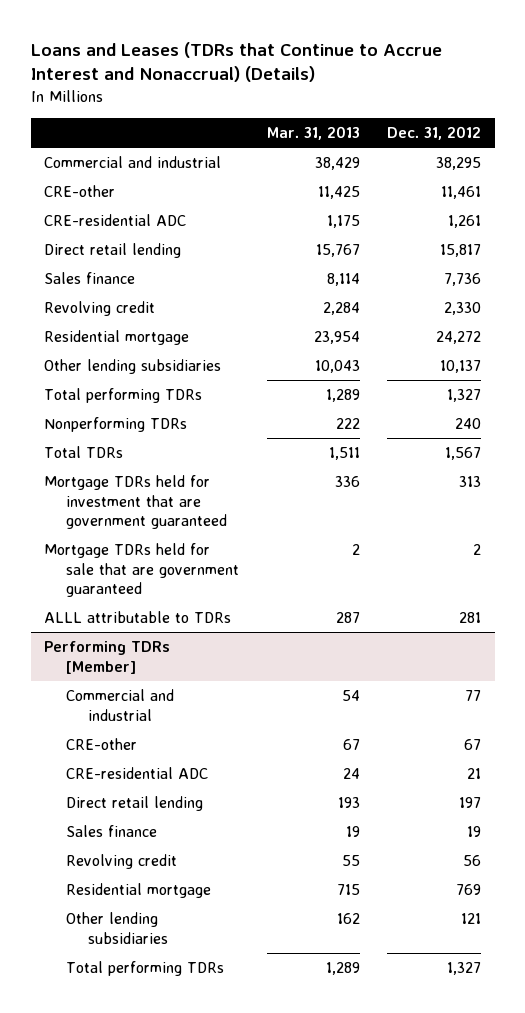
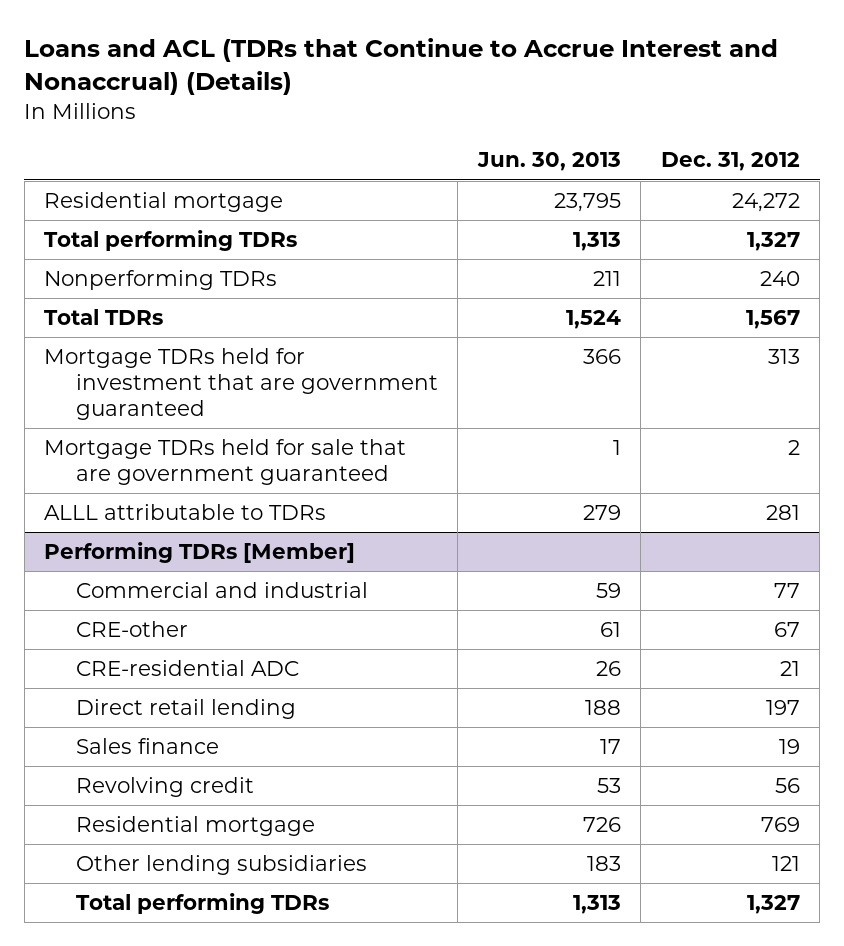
- Loans and Leases (TDRs that Continue to Accrue Interest and Nonaccrual) (Details)
+ Loans and ACL (TDRs that Continue to Accrue Interest and Nonaccrual) (Details)
- | Mar. 31, 2013 | Dec. 31, 2012
+ | Jun. 30, 2013 | Dec. 31, 2012
- Commercial and industrial | 38,429 | 38,295
- CRE-other | 11,425 | 11,461
- CRE-residential ADC | 1,175 | 1,261
- Direct retail lending | 15,767 | 15,817
- Sales finance | 8,114 | 7,736
- Revolving credit | 2,284 | 2,330
- Other lending subsidiaries | 10,043 | 10,137

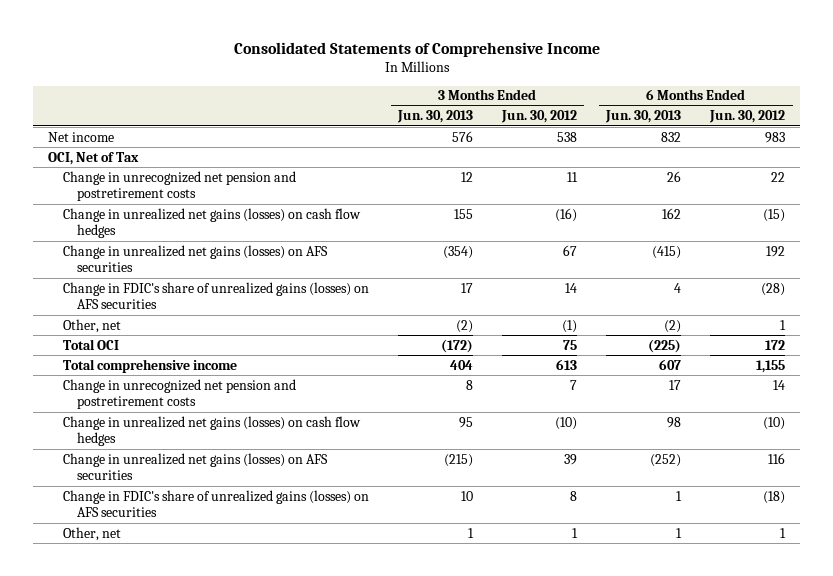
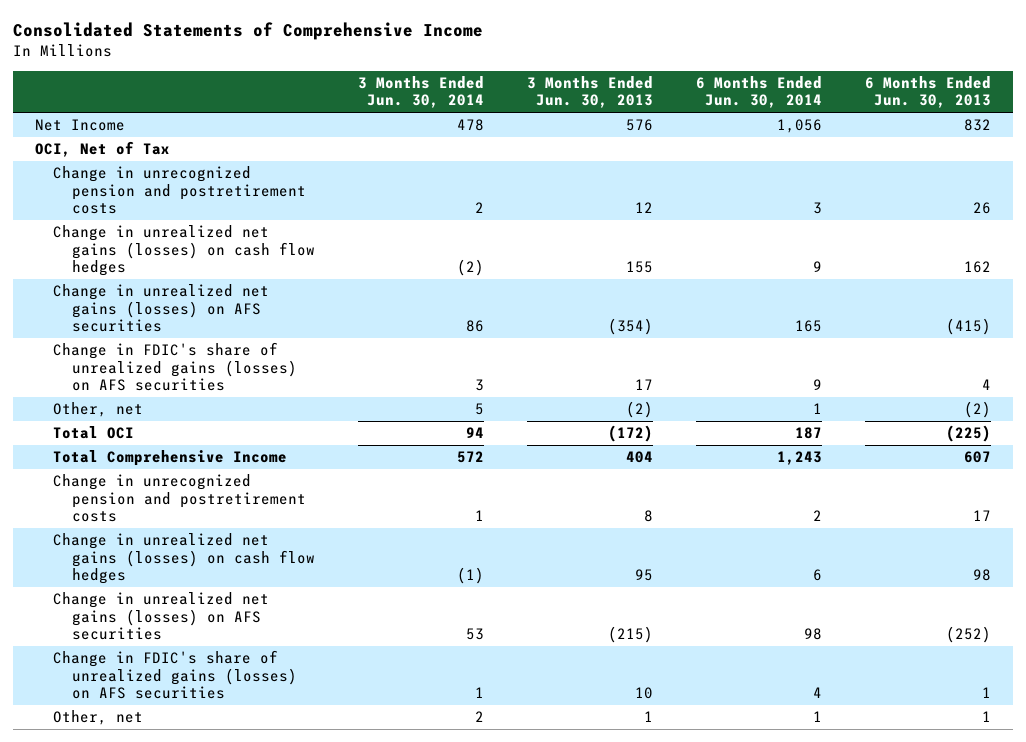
- | 3 Months Ended Jun. 30, 2013 | 3 Months Ended Jun. 30, 2012 | 6 Months Ended Jun. 30, 2013 | 6 Months Ended Jun. 30, 2012
+ | 3 Months Ended Jun. 30, 2014 | 3 Months Ended Jun. 30, 2013 | 6 Months Ended Jun. 30, 2014 | 6 Months Ended Jun. 30, 2013
- Net income | 576 | 538 | 832 | 983
+ Net Income | 478 | 576 | 1,056 | 832
- Change in unrecognized net pension and postretirement costs | 12 | 11 | 26 | 22
+ Change in unrecognized pension and postretirement costs | 2 | 12 | 3 | 26
- Total comprehensive income | 404 | 613 | 607 | 1,155
- Change in unrecognized net pension and postretirement costs | 8 | 7 | 17 | 14
+ Total Comprehensive Income | 572 | 404 | 1,243 | 607
+ Change in unrecognized pension and postretirement costs | 1 | 8 | 2 | 17

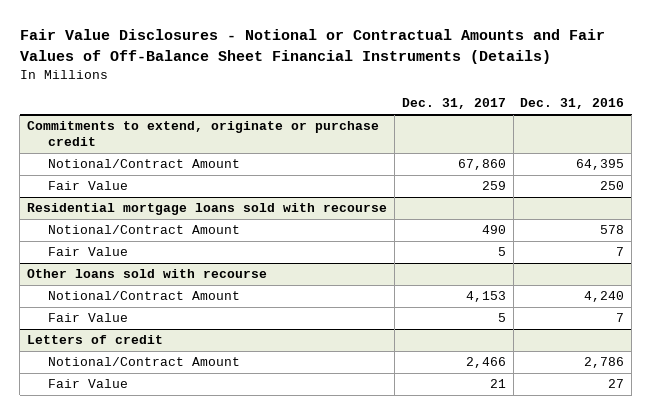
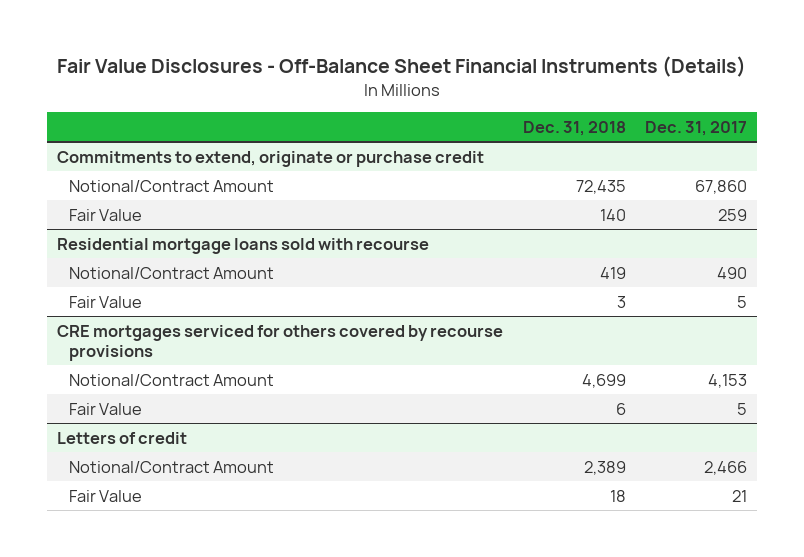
- Fair Value Disclosures - Notional or Contractual Amounts and Fair Values of Off-Balance Sheet Financial Instruments (Details)
+ Fair Value Disclosures - Off-Balance Sheet Financial Instruments (Details)
- | Dec. 31, 2017 | Dec. 31, 2016
+ | Dec. 31, 2018 | Dec. 31, 2017
- Other loans sold with recourse
+ CRE mortgages serviced for others covered by recourse provisions

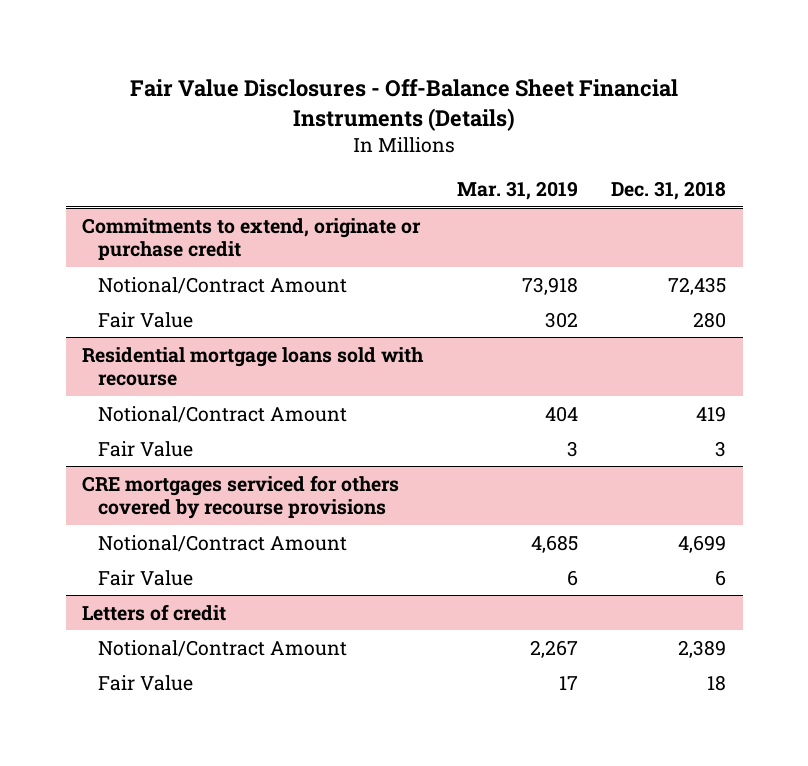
- | Dec. 31, 2018 | Dec. 31, 2017
+ | Mar. 31, 2019 | Dec. 31, 2018
@ Commitments to extend, originate or purchase credit
- Fair Value | 140 | 259
+ Fair Value | 302 | 280

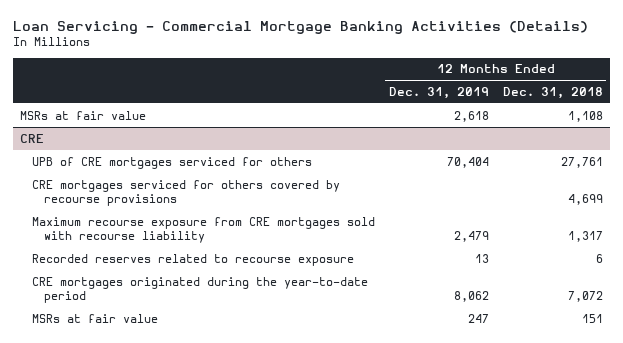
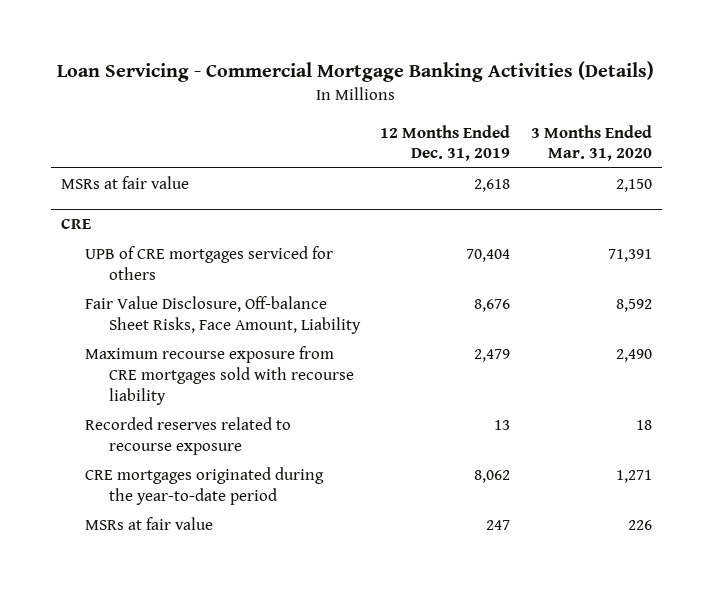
- | 12 Months Ended Dec. 31, 2019 | 12 Months Ended Dec. 31, 2018
+ | 12 Months Ended Dec. 31, 2019 | 3 Months Ended Mar. 31, 2020
@ CRE
- CRE mortgages serviced for others covered by recourse provisions | | 4,699
+ Fair Value Disclosure, Off-balance Sheet Risks, Face Amount, Liability | 8,676 | 8,592

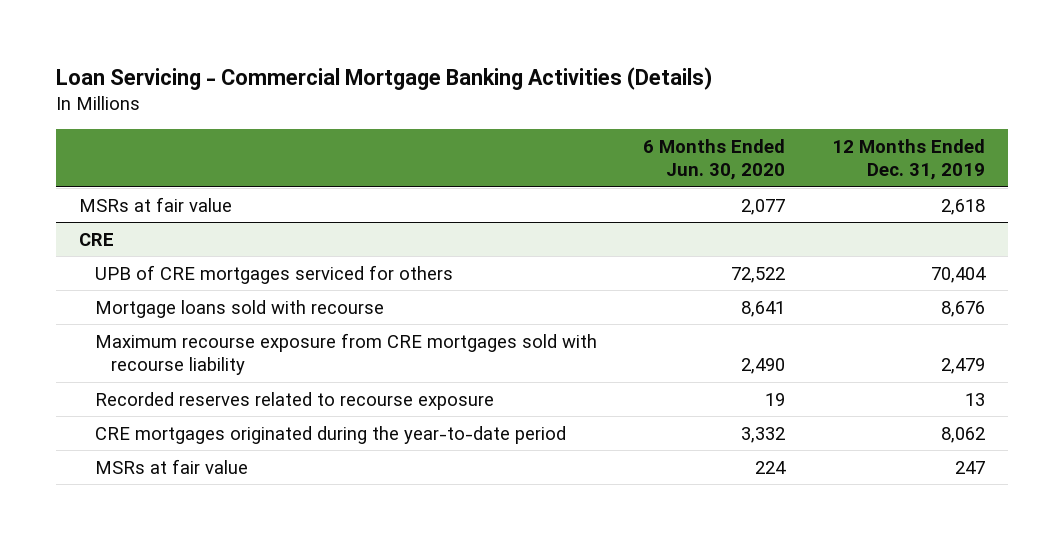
- | 12 Months Ended Dec. 31, 2019 | 3 Months Ended Mar. 31, 2020
+ | 6 Months Ended Jun. 30, 2020 | 12 Months Ended Dec. 31, 2019
@ CRE
- Fair Value Disclosure, Off-balance Sheet Risks, Face Amount, Liability | 8,676 | 8,592
+ Mortgage loans sold with recourse | 8,641 | 8,676

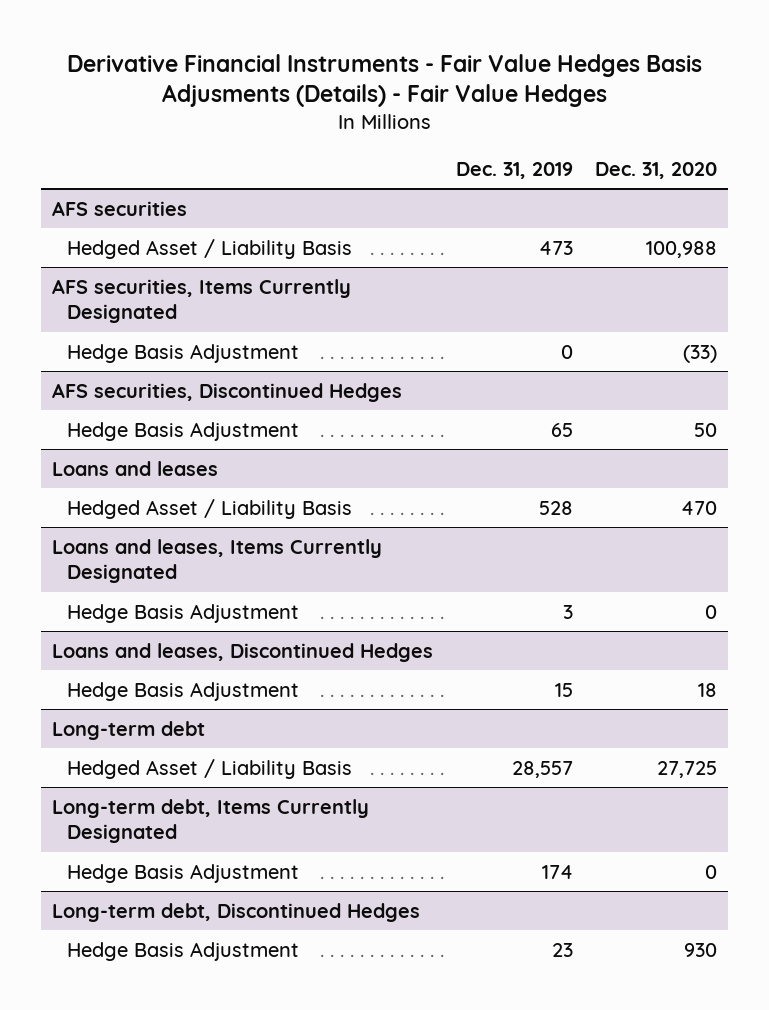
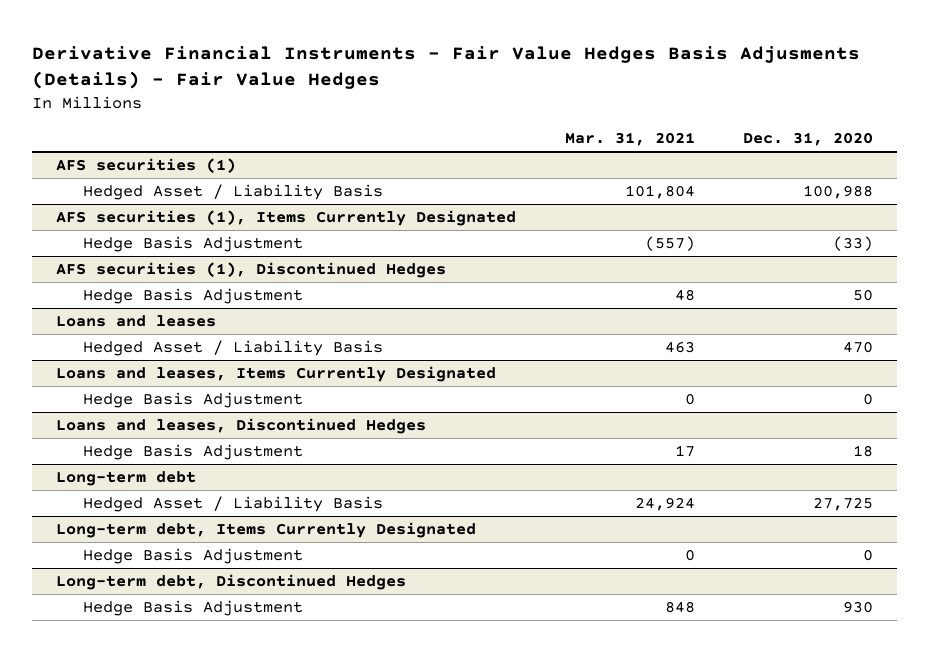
- | Dec. 31, 2019 | Dec. 31, 2020
+ | Mar. 31, 2021 | Dec. 31, 2020
- AFS securities
+ AFS securities (1)
- AFS securities, Items Currently Designated
+ AFS securities (1), Items Currently Designated
- AFS securities, Discontinued Hedges
+ AFS securities (1), Discontinued Hedges

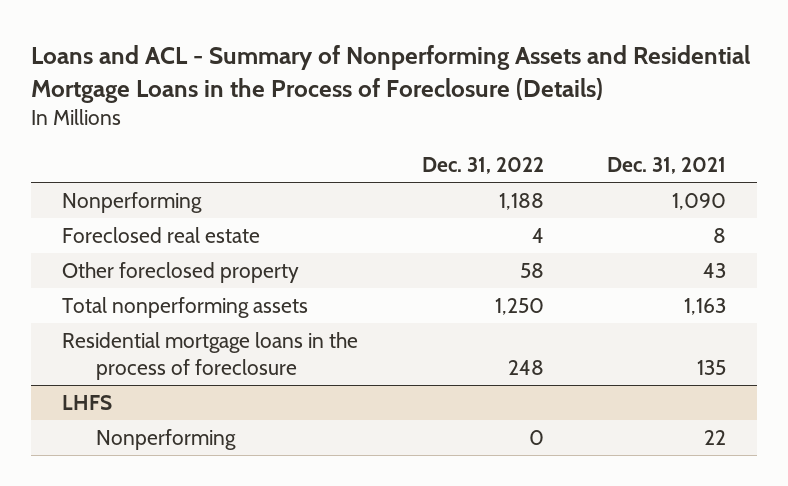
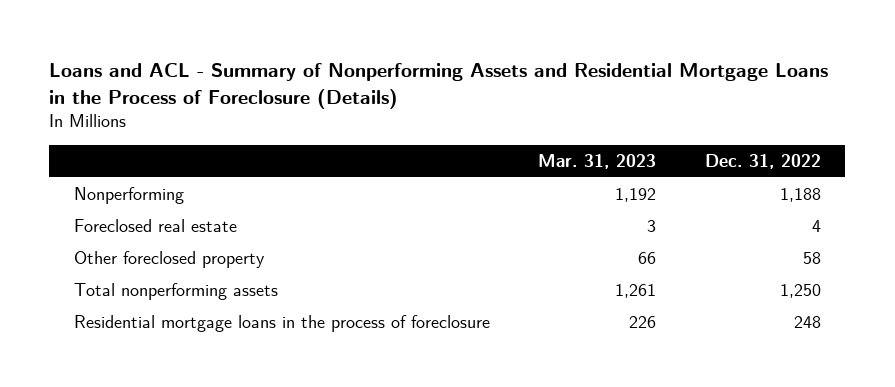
- | Dec. 31, 2022 | Dec. 31, 2021
+ | Mar. 31, 2023 | Dec. 31, 2022
- LHFS
- Nonperforming | 0 | 22

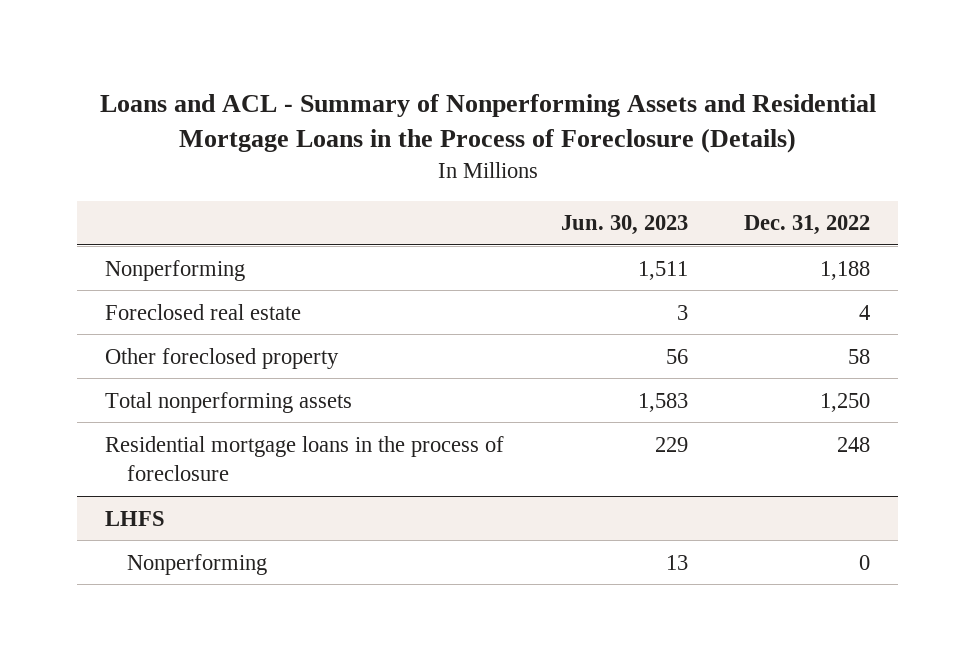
- | Mar. 31, 2023 | Dec. 31, 2022
+ | Jun. 30, 2023 | Dec. 31, 2022
+ LHFS
+ Nonperforming | 13 | 0

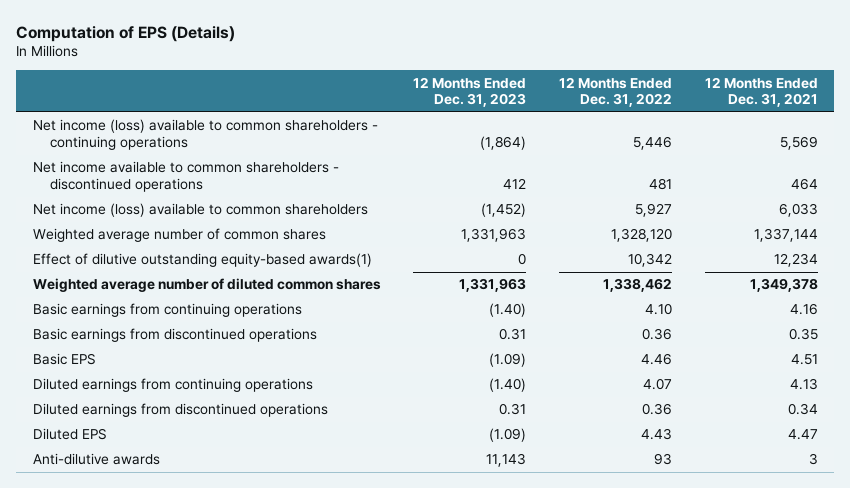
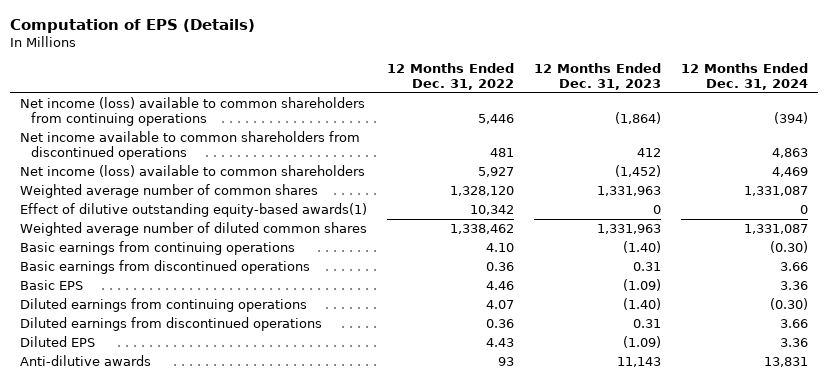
- | 12 Months Ended Dec. 31, 2023 | 12 Months Ended Dec. 31, 2022 | 12 Months Ended Dec. 31, 2021
+ | 12 Months Ended Dec. 31, 2022 | 12 Months Ended Dec. 31, 2023 | 12 Months Ended Dec. 31, 2024
- Net income (loss) available to common shareholders - continuing operations | (1,864) | 5,446 | 5,569
- Net income available to common shareholders - discontinued operations | 412 | 481 | 464
+ Net income (loss) available to common shareholders from continuing operations | 5,446 | (1,864) | (394)
+ Net income available to common shareholders from discontinued operations | 481 | 412 | 4,863

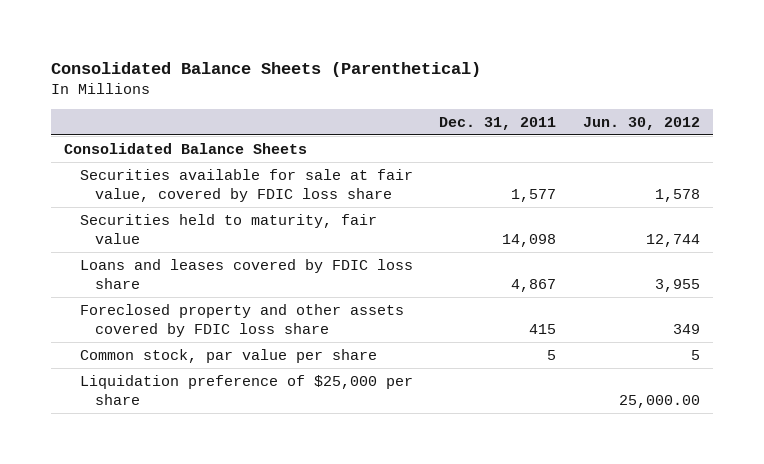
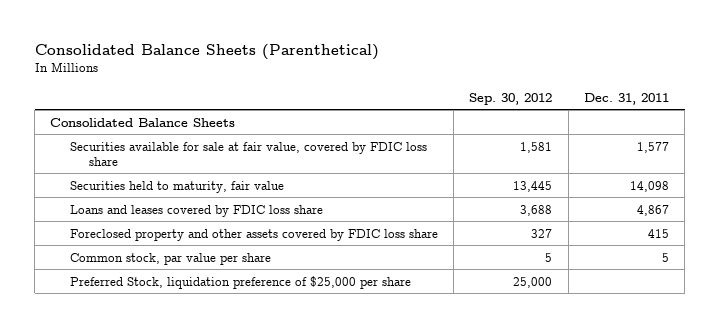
- | Dec. 31, 2011 | Jun. 30, 2012
+ | Sep. 30, 2012 | Dec. 31, 2011
- Liquidation preference of $25,000 per share | | 25,000.00
+ Preferred Stock, liquidation preference of $25,000 per share | 25,000 |

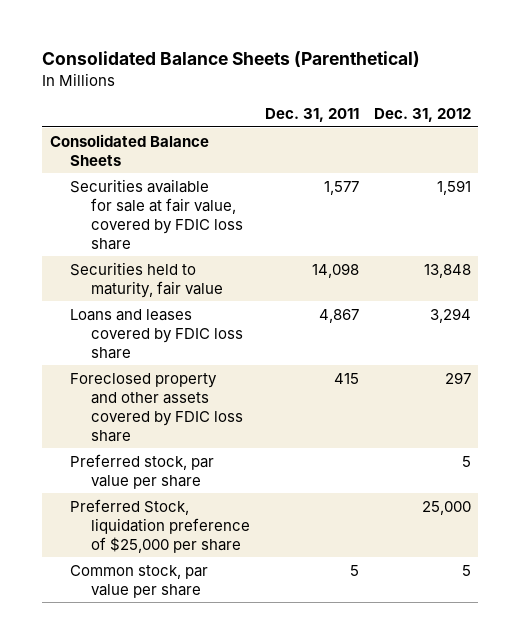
- | Sep. 30, 2012 | Dec. 31, 2011
+ | Dec. 31, 2011 | Dec. 31, 2012
+ Preferred stock, par value per share | | 5
moved down: Common stock, par value per share | 5 | 5

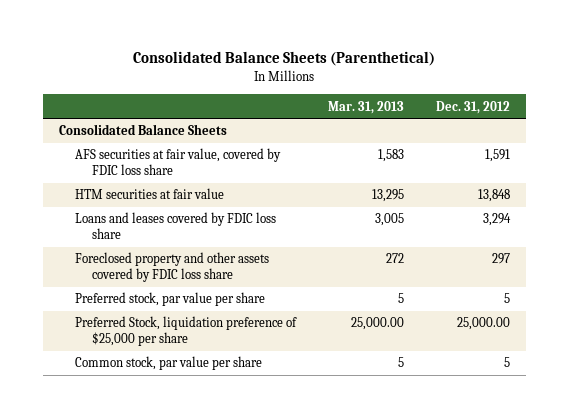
- | Dec. 31, 2011 | Dec. 31, 2012
+ | Mar. 31, 2013 | Dec. 31, 2012
- Securities available for sale at fair value, covered by FDIC loss share | 1,577 | 1,591
- Securities held to maturity, fair value | 14,098 | 13,848
+ AFS securities at fair value, covered by FDIC loss share | 1,583 | 1,591
+ HTM securities at fair value | 13,295 | 13,848
- Preferred Stock, liquidation preference of $25,000 per share | | 25,000
+ Preferred Stock, liquidation preference of $25,000 per share | 25,000.00 | 25,000.00

